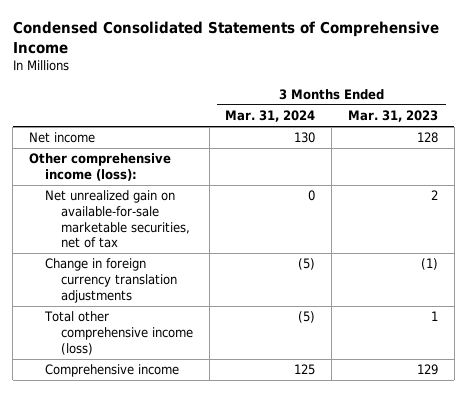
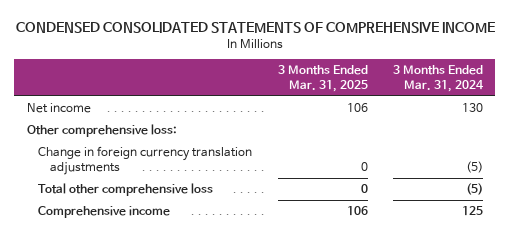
- Condensed Consolidated Statements of Comprehensive Income
+ CONDENSED CONSOLIDATED STATEMENTS OF COMPREHENSIVE INCOME
- | 3 Months Ended Mar. 31, 2024 | 3 Months Ended Mar. 31, 2023
+ | 3 Months Ended Mar. 31, 2025 | 3 Months Ended Mar. 31, 2024
- Other comprehensive income (loss):
- Net unrealized gain on available-for-sale marketable securities, net of tax | 0 | 2
+ Other comprehensive loss:
- Total other comprehensive income (loss) | (5) | 1
+ Total other comprehensive loss | 0 | (5)

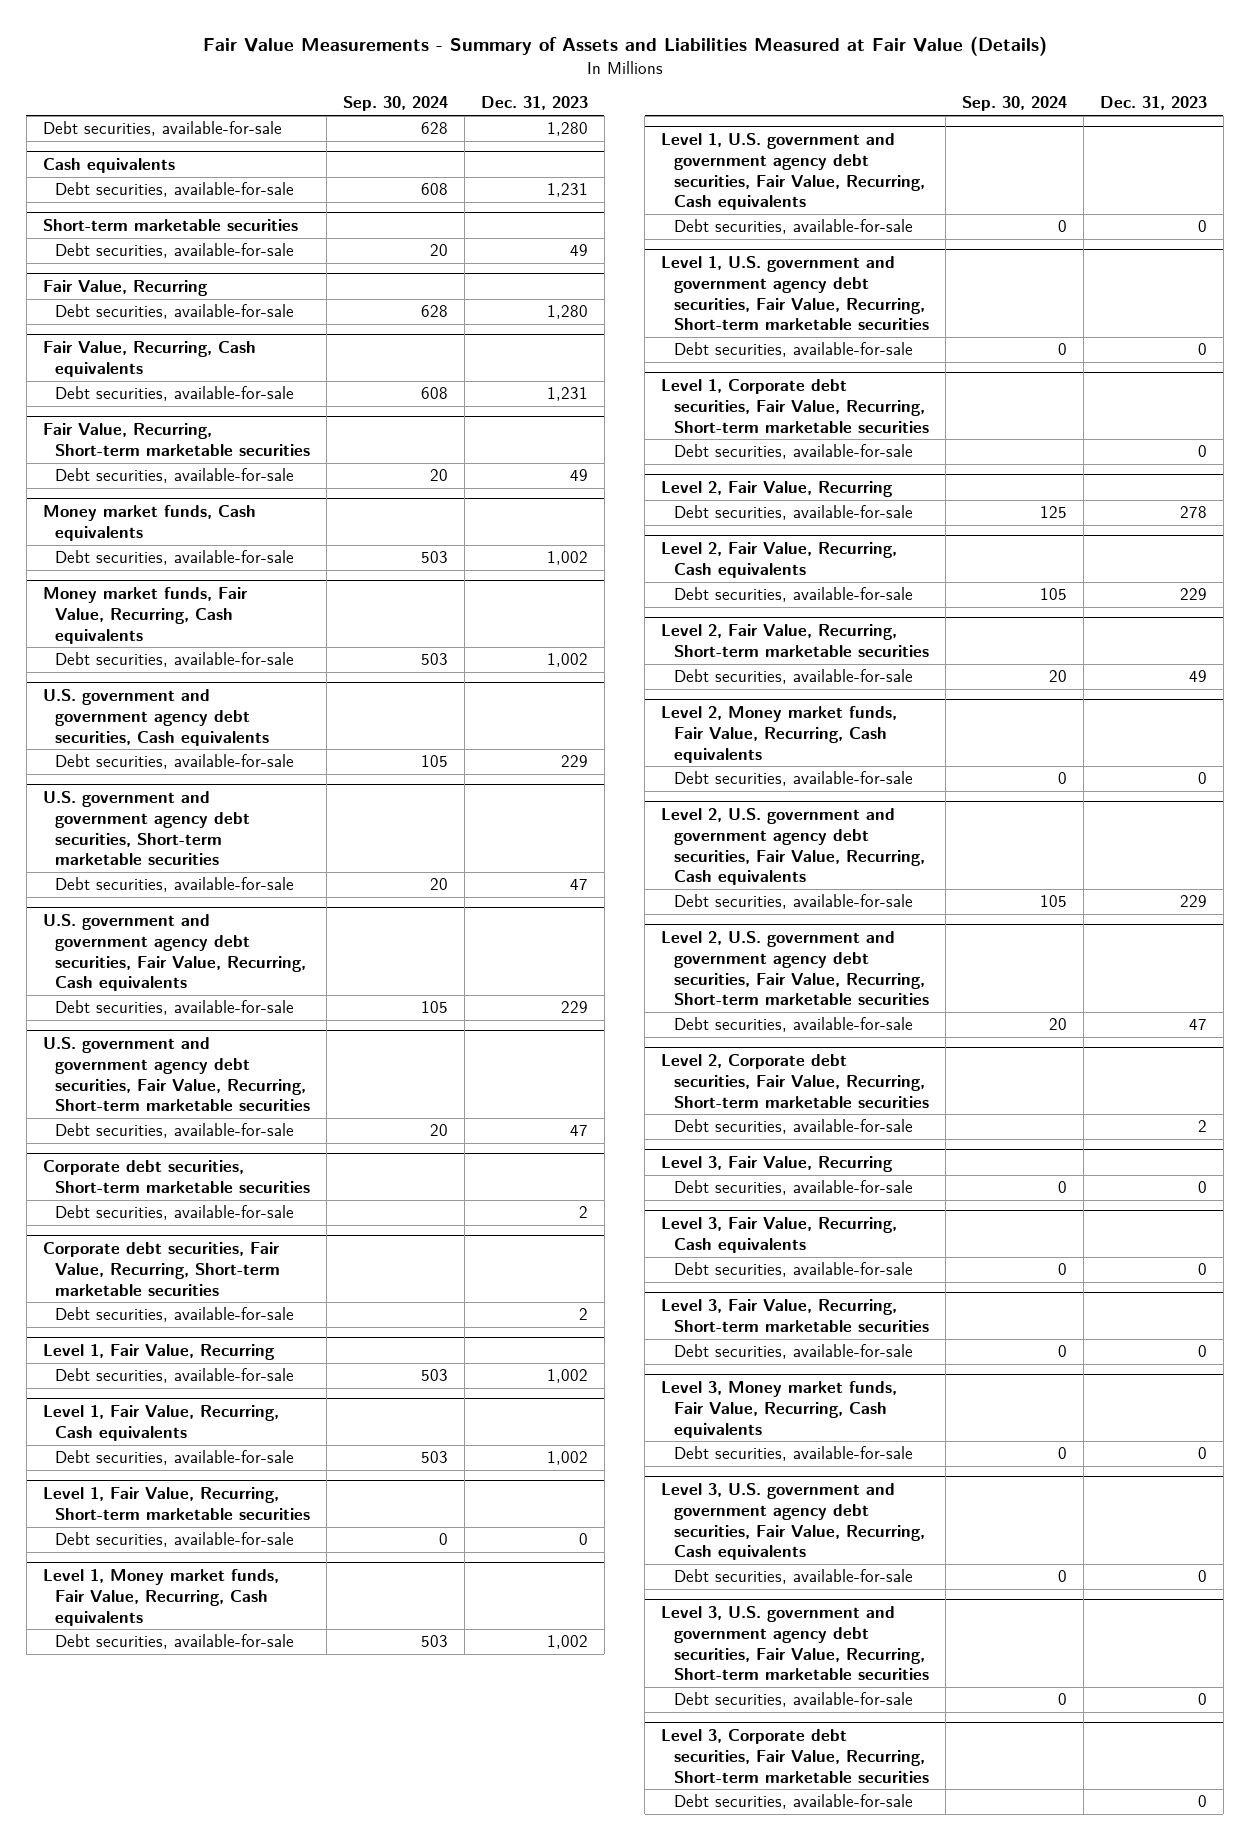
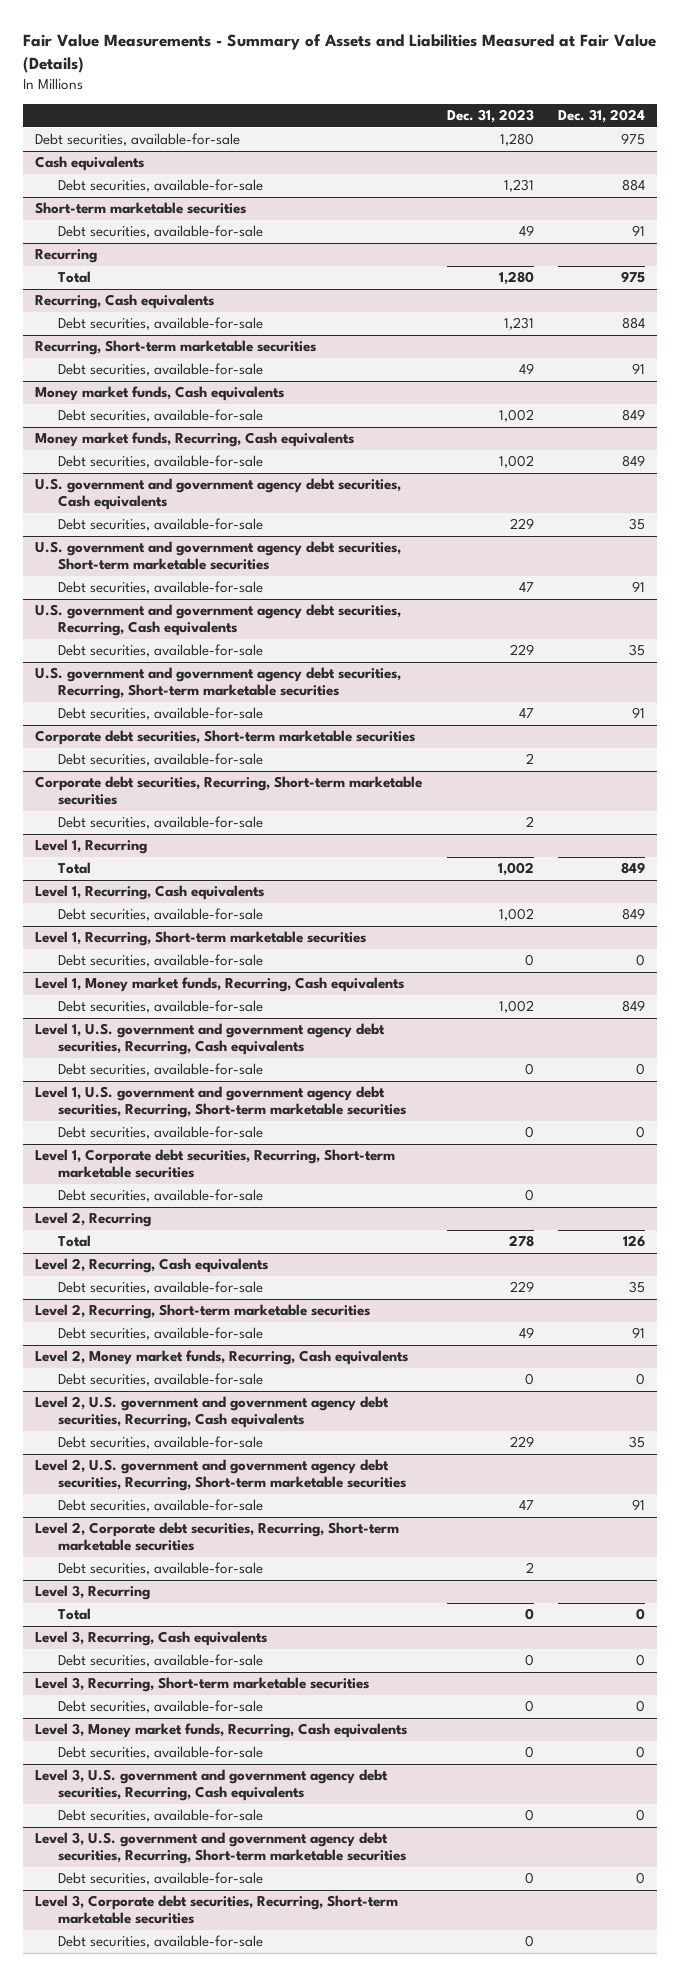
- | Sep. 30, 2024 | Dec. 31, 2023
+ | Dec. 31, 2023 | Dec. 31, 2024
- Fair Value, Recurring
- Debt securities, available-for-sale | 628 | 1,280
- Fair Value, Recurring, Cash equivalents
+ Recurring
+ Total | 1,280 | 975
+ Recurring, Cash equivalents
- Fair Value, Recurring, Short-term marketable securities
+ Recurring, Short-term marketable securities
- Money market funds, Fair Value, Recurring, Cash equivalents
+ Money market funds, Recurring, Cash equivalents
- U.S. government and government agency debt securities, Fair Value, Recurring, Cash equivalents
+ U.S. government and government agency debt securities, Recurring, Cash equivalents
- U.S. government and government agency debt securities, Fair Value, Recurring, Short-term marketable securities
+ U.S. government and government agency debt securities, Recurring, Short-term marketable securities
- Corporate debt securities, Fair Value, Recurring, Short-term marketable securities
+ Corporate debt securities, Recurring, Short-term marketable securities
- Level 1, Fair Value, Recurring
- Debt securities, available-for-sale | 503 | 1,002
- Level 1, Fair Value, Recurring, Cash equivalents
+ Level 1, Recurring
+ Total | 1,002 | 849
+ Level 1, Recurring, Cash equivalents
- Level 1, Fair Value, Recurring, Short-term marketable securities
+ Level 1, Recurring, Short-term marketable securities
- Level 1, Money market funds, Fair Value, Recurring, Cash equivalents
+ Level 1, Money market funds, Recurring, Cash equivalents
- Level 1, U.S. government and government agency debt securities, Fair Value, Recurring, Cash equivalents
+ Level 1, U.S. government and government agency debt securities, Recurring, Cash equivalents
- Level 1, U.S. government and government agency debt securities, Fair Value, Recurring, Short-term marketable securities
+ Level 1, U.S. government and government agency debt securities, Recurring, Short-term marketable securities
- Level 1, Corporate debt securities, Fair Value, Recurring, Short-term marketable securities
+ Level 1, Corporate debt securities, Recurring, Short-term marketable securities
- Level 2, Fair Value, Recurring
- Debt securities, available-for-sale | 125 | 278
- Level 2, Fair Value, Recurring, Cash equivalents
+ Level 2, Recurring
+ Total | 278 | 126
+ Level 2, Recurring, Cash equivalents
- Level 2, Fair Value, Recurring, Short-term marketable securities
+ Level 2, Recurring, Short-term marketable securities
- Level 2, Money market funds, Fair Value, Recurring, Cash equivalents
+ Level 2, Money market funds, Recurring, Cash equivalents
- Level 2, U.S. government and government agency debt securities, Fair Value, Recurring, Cash equivalents
+ Level 2, U.S. government and government agency debt securities, Recurring, Cash equivalents
- Level 2, U.S. government and government agency debt securities, Fair Value, Recurring, Short-term marketable securities
+ Level 2, U.S. government and government agency debt securities, Recurring, Short-term marketable securities
- Level 2, Corporate debt securities, Fair Value, Recurring, Short-term marketable securities
+ Level 2, Corporate debt securities, Recurring, Short-term marketable securities
- Level 3, Fair Value, Recurring
- Debt securities, available-for-sale | 0 | 0
- Level 3, Fair Value, Recurring, Cash equivalents
+ Level 3, Recurring
+ Total | 0 | 0
+ Level 3, Recurring, Cash equivalents
- Level 3, Fair Value, Recurring, Short-term marketable securities
+ Level 3, Recurring, Short-term marketable securities
- Level 3, Money market funds, Fair Value, Recurring, Cash equivalents
+ Level 3, Money market funds, Recurring, Cash equivalents
- Level 3, U.S. government and government agency debt securities, Fair Value, Recurring, Cash equivalents
+ Level 3, U.S. government and government agency debt securities, Recurring, Cash equivalents
- Level 3, U.S. government and government agency debt securities, Fair Value, Recurring, Short-term marketable securities
+ Level 3, U.S. government and government agency debt securities, Recurring, Short-term marketable securities
- Level 3, Corporate debt securities, Fair Value, Recurring, Short-term marketable securities
+ Level 3, Corporate debt securities, Recurring, Short-term marketable securities

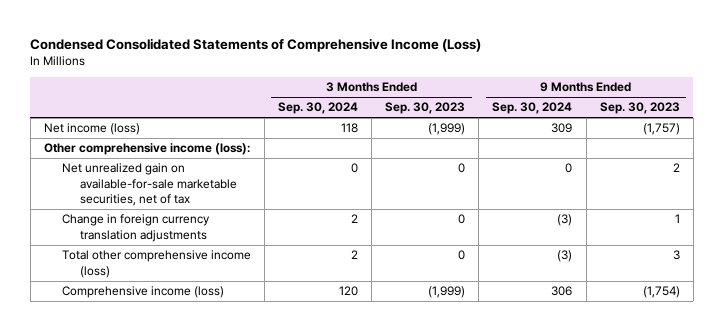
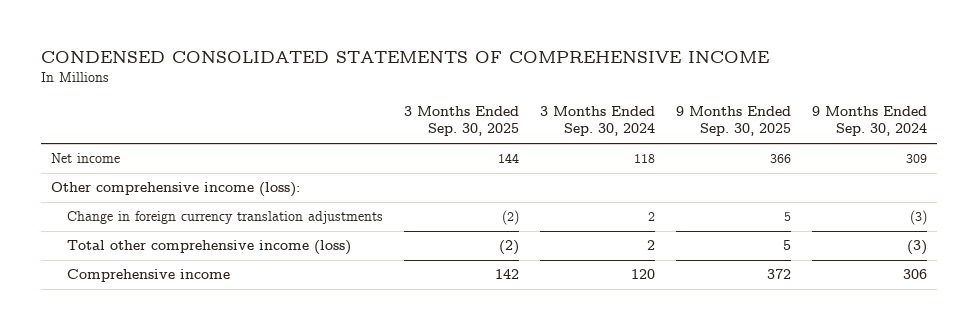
- Condensed Consolidated Statements of Comprehensive Income (Loss)
+ CONDENSED CONSOLIDATED STATEMENTS OF COMPREHENSIVE INCOME
- | 3 Months Ended Sep. 30, 2024 | 3 Months Ended Sep. 30, 2023 | 9 Months Ended Sep. 30, 2024 | 9 Months Ended Sep. 30, 2023
+ | 3 Months Ended Sep. 30, 2025 | 3 Months Ended Sep. 30, 2024 | 9 Months Ended Sep. 30, 2025 | 9 Months Ended Sep. 30, 2024
- Net income (loss) | 118 | (1,999) | 309 | (1,757)
+ Net income | 144 | 118 | 366 | 309
- Net unrealized gain on available-for-sale marketable securities, net of tax | 0 | 0 | 0 | 2
- Comprehensive income (loss) | 120 | (1,999) | 306 | (1,754)
+ Comprehensive income | 142 | 120 | 372 | 306

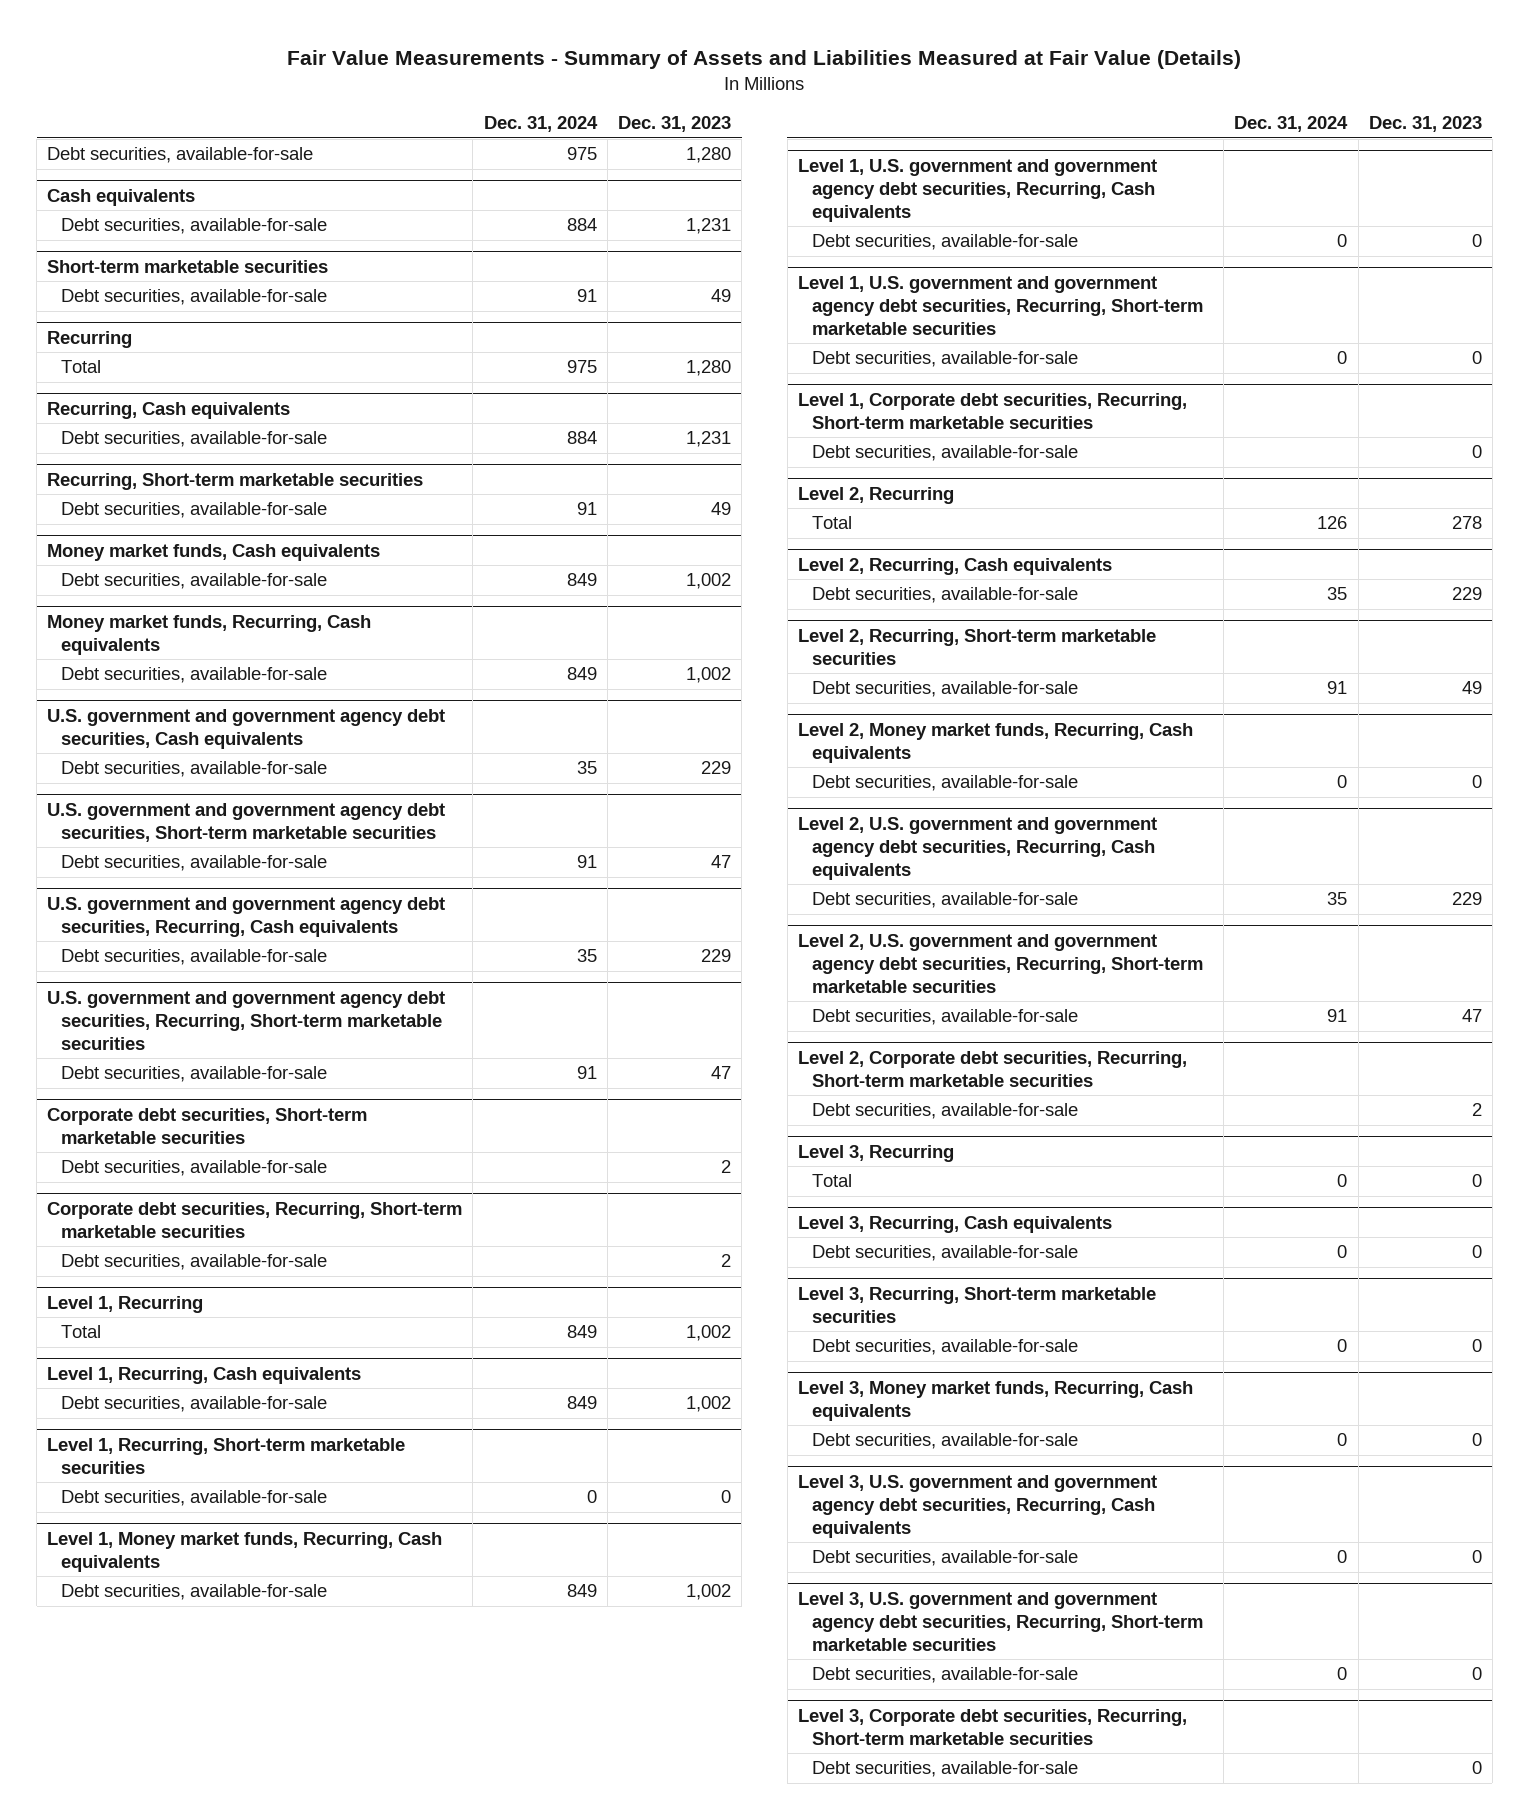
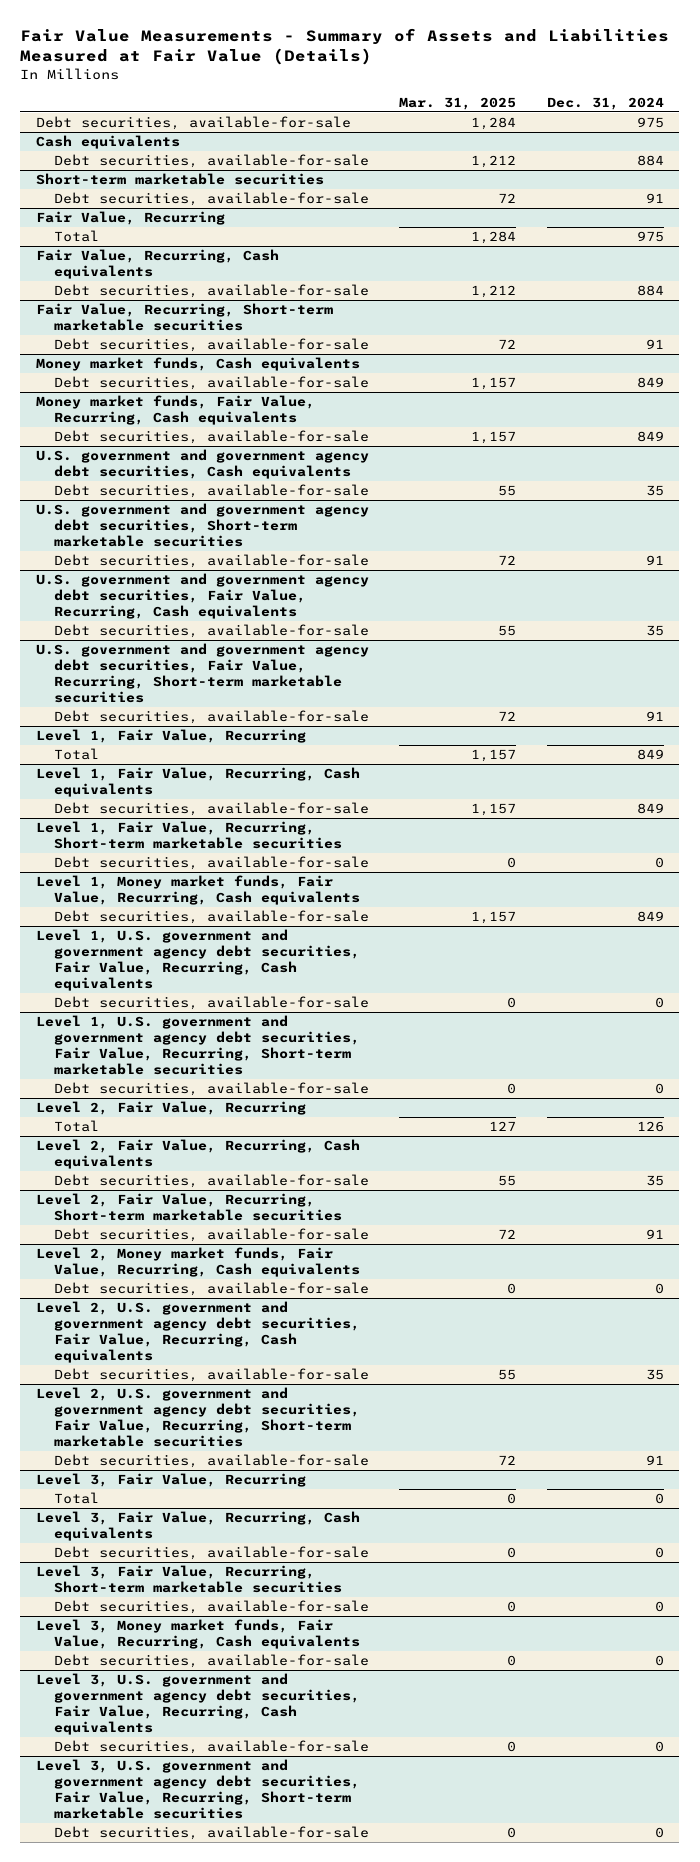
- | Dec. 31, 2024 | Dec. 31, 2023
+ | Mar. 31, 2025 | Dec. 31, 2024
- Recurring
+ Fair Value, Recurring
- Recurring, Cash equivalents
+ Fair Value, Recurring, Cash equivalents
- Recurring, Short-term marketable securities
+ Fair Value, Recurring, Short-term marketable securities
- Money market funds, Recurring, Cash equivalents
+ Money market funds, Fair Value, Recurring, Cash equivalents
- U.S. government and government agency debt securities, Recurring, Cash equivalents
+ U.S. government and government agency debt securities, Fair Value, Recurring, Cash equivalents
- U.S. government and government agency debt securities, Recurring, Short-term marketable securities
+ U.S. government and government agency debt securities, Fair Value, Recurring, Short-term marketable securities
- Corporate debt securities, Short-term marketable securities
- Debt securities, available-for-sale | | 2
- Corporate debt securities, Recurring, Short-term marketable securities
- Debt securities, available-for-sale | | 2
- Level 1, Recurring
+ Level 1, Fair Value, Recurring
- Level 1, Recurring, Cash equivalents
+ Level 1, Fair Value, Recurring, Cash equivalents
- Level 1, Recurring, Short-term marketable securities
+ Level 1, Fair Value, Recurring, Short-term marketable securities
- Level 1, Money market funds, Recurring, Cash equivalents
+ Level 1, Money market funds, Fair Value, Recurring, Cash equivalents
- Level 1, U.S. government and government agency debt securities, Recurring, Cash equivalents
+ Level 1, U.S. government and government agency debt securities, Fair Value, Recurring, Cash equivalents
- Level 1, U.S. government and government agency debt securities, Recurring, Short-term marketable securities
+ Level 1, U.S. government and government agency debt securities, Fair Value, Recurring, Short-term marketable securities
- Level 1, Corporate debt securities, Recurring, Short-term marketable securities
- Debt securities, available-for-sale | | 0
- Level 2, Recurring
+ Level 2, Fair Value, Recurring
- Level 2, Recurring, Cash equivalents
+ Level 2, Fair Value, Recurring, Cash equivalents
- Level 2, Recurring, Short-term marketable securities
+ Level 2, Fair Value, Recurring, Short-term marketable securities
- Level 2, Money market funds, Recurring, Cash equivalents
+ Level 2, Money market funds, Fair Value, Recurring, Cash equivalents
- Level 2, U.S. government and government agency debt securities, Recurring, Cash equivalents
+ Level 2, U.S. government and government agency debt securities, Fair Value, Recurring, Cash equivalents
- Level 2, U.S. government and government agency debt securities, Recurring, Short-term marketable securities
+ Level 2, U.S. government and government agency debt securities, Fair Value, Recurring, Short-term marketable securities
- Level 2, Corporate debt securities, Recurring, Short-term marketable securities
- Debt securities, available-for-sale | | 2
- Level 3, Recurring
+ Level 3, Fair Value, Recurring
- Level 3, Recurring, Cash equivalents
+ Level 3, Fair Value, Recurring, Cash equivalents
- Level 3, Recurring, Short-term marketable securities
+ Level 3, Fair Value, Recurring, Short-term marketable securities
- Level 3, Money market funds, Recurring, Cash equivalents
+ Level 3, Money market funds, Fair Value, Recurring, Cash equivalents
- Level 3, U.S. government and government agency debt securities, Recurring, Cash equivalents
+ Level 3, U.S. government and government agency debt securities, Fair Value, Recurring, Cash equivalents
- Level 3, U.S. government and government agency debt securities, Recurring, Short-term marketable securities
+ Level 3, U.S. government and government agency debt securities, Fair Value, Recurring, Short-term marketable securities
- Level 3, Corporate debt securities, Recurring, Short-term marketable securities
- Debt securities, available-for-sale | | 0

